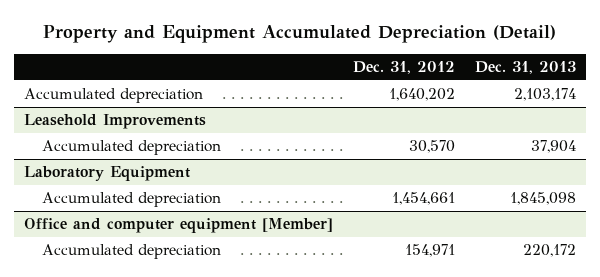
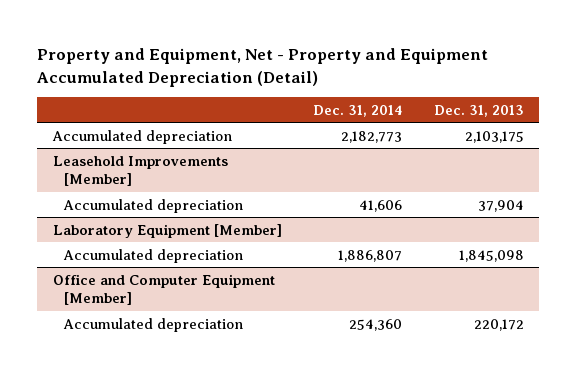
- Property and Equipment Accumulated Depreciation (Detail)
+ Property and Equipment, Net - Property and Equipment Accumulated Depreciation (Detail)
- | Dec. 31, 2012 | Dec. 31, 2013
+ | Dec. 31, 2014 | Dec. 31, 2013
- Accumulated depreciation | 1,640,202 | 2,103,174
- Leasehold Improvements
+ Accumulated depreciation | 2,182,773 | 2,103,175
+ Leasehold Improvements [Member]
- Laboratory Equipment
+ Laboratory Equipment [Member]
- Office and computer equipment [Member]
+ Office and Computer Equipment [Member]

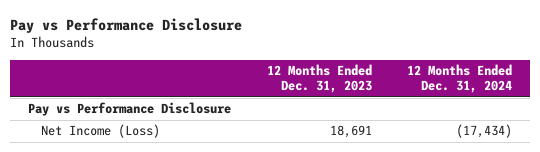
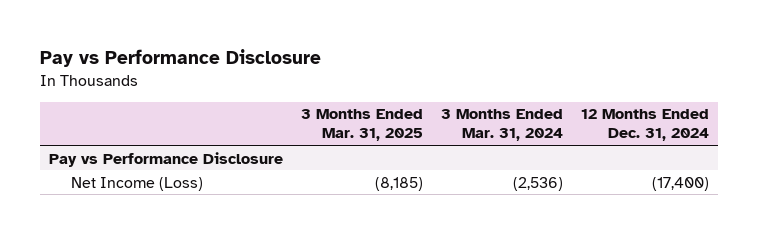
- | 12 Months Ended Dec. 31, 2023 | 12 Months Ended Dec. 31, 2024
+ | 3 Months Ended Mar. 31, 2025 | 3 Months Ended Mar. 31, 2024 | 12 Months Ended Dec. 31, 2024
- Net Income (Loss) | 18,691 | (17,434)
+ Net Income (Loss) | (8,185) | (2,536) | (17,400)

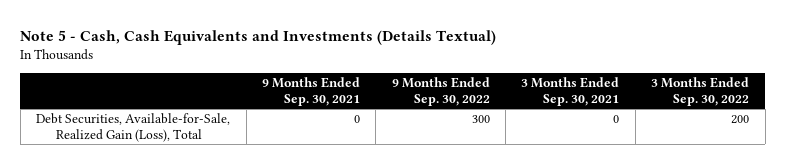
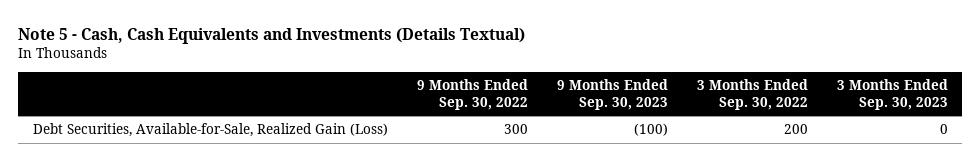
- | 9 Months Ended Sep. 30, 2021 | 9 Months Ended Sep. 30, 2022 | 3 Months Ended Sep. 30, 2021 | 3 Months Ended Sep. 30, 2022
+ | 9 Months Ended Sep. 30, 2022 | 9 Months Ended Sep. 30, 2023 | 3 Months Ended Sep. 30, 2022 | 3 Months Ended Sep. 30, 2023
- Debt Securities, Available-for-Sale, Realized Gain (Loss), Total | 0 | 300 | 0 | 200
+ Debt Securities, Available-for-Sale, Realized Gain (Loss) | 300 | (100) | 200 | 0

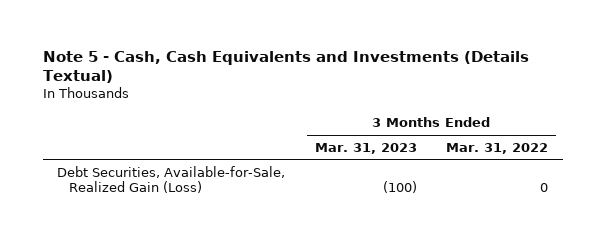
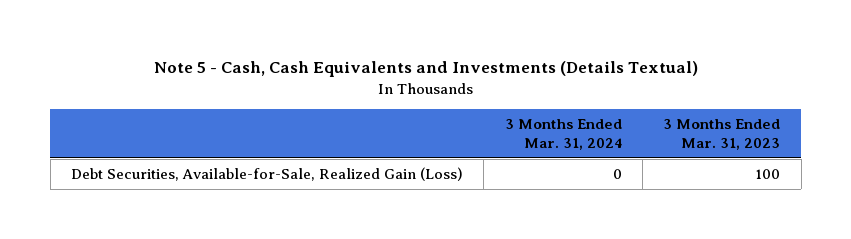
- | 3 Months Ended Mar. 31, 2023 | 3 Months Ended Mar. 31, 2022
+ | 3 Months Ended Mar. 31, 2024 | 3 Months Ended Mar. 31, 2023
- Debt Securities, Available-for-Sale, Realized Gain (Loss) | (100) | 0
+ Debt Securities, Available-for-Sale, Realized Gain (Loss) | 0 | 100

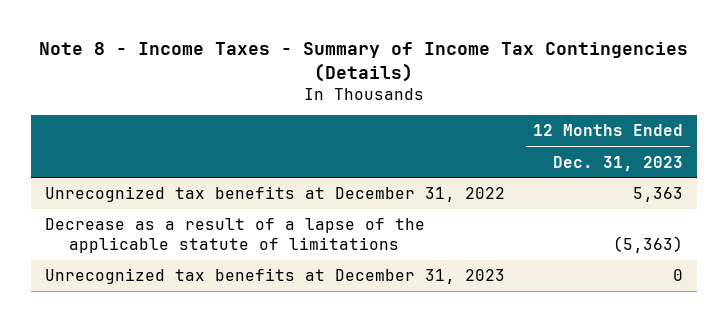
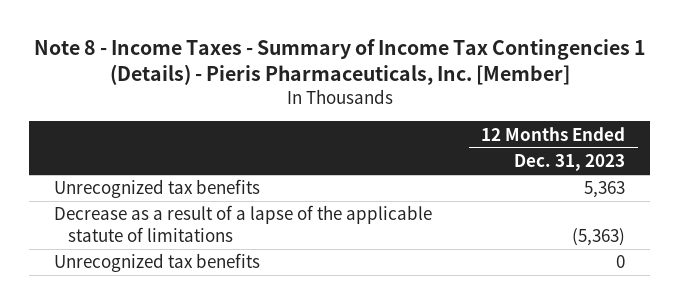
- Note 8 - Income Taxes - Summary of Income Tax Contingencies (Details)
+ Note 8 - Income Taxes - Summary of Income Tax Contingencies 1 (Details) - Pieris Pharmaceuticals, Inc. [Member]
- Unrecognized tax benefits at December 31, 2022 | 5,363
+ Unrecognized tax benefits | 5,363
- Unrecognized tax benefits at December 31, 2023 | 0
+ Unrecognized tax benefits | 0

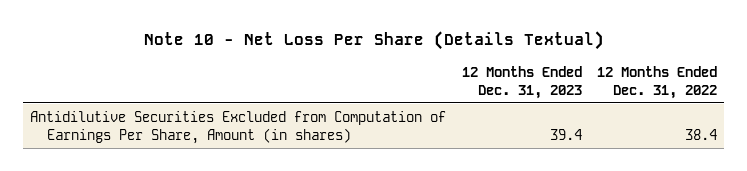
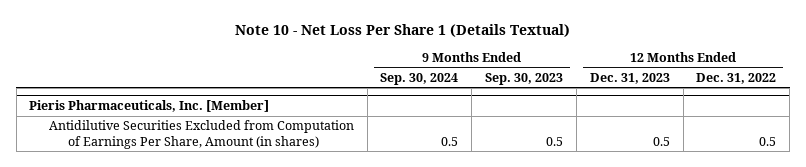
- Note 10 - Net Loss Per Share (Details Textual)
+ Note 10 - Net Loss Per Share 1 (Details Textual)
- | 12 Months Ended Dec. 31, 2023 | 12 Months Ended Dec. 31, 2022
+ | 9 Months Ended Sep. 30, 2024 | 9 Months Ended Sep. 30, 2023 | 12 Months Ended Dec. 31, 2023 | 12 Months Ended Dec. 31, 2022
- Antidilutive Securities Excluded from Computation of Earnings Per Share, Amount (in shares) | 39.4 | 38.4
+ Pieris Pharmaceuticals, Inc. [Member]
+ Antidilutive Securities Excluded from Computation of Earnings Per Share, Amount (in shares) | 0.5 | 0.5 | 0.5 | 0.5

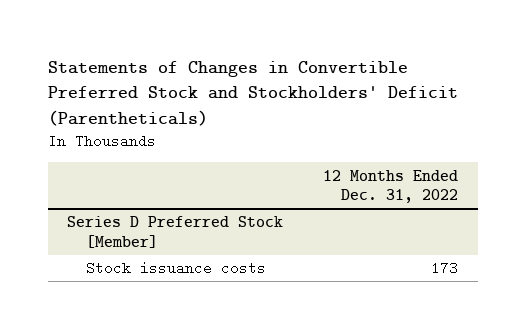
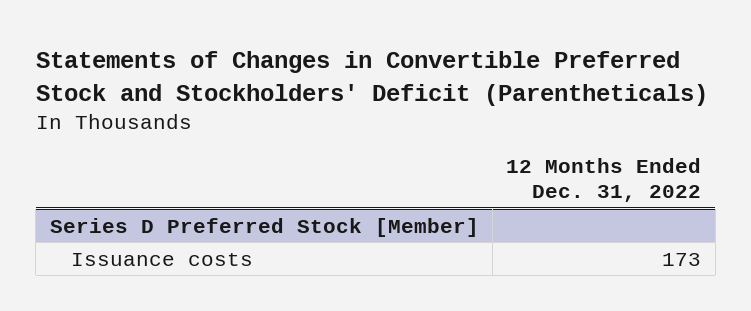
@ Series D Preferred Stock [Member]
- Stock issuance costs | 173
+ Issuance costs | 173

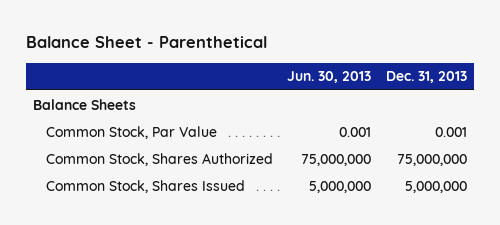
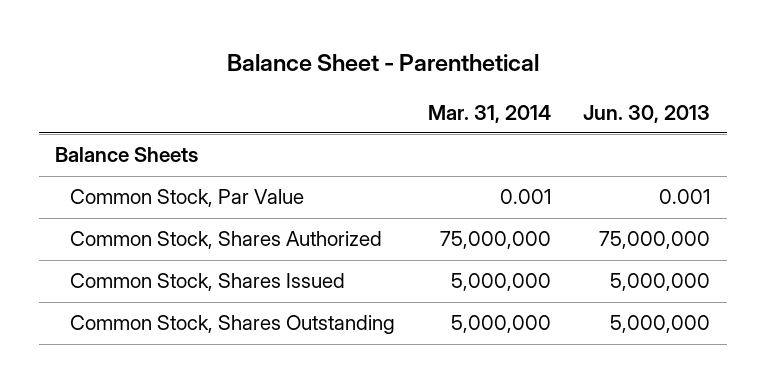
- | Jun. 30, 2013 | Dec. 31, 2013
+ | Mar. 31, 2014 | Jun. 30, 2013
+ Common Stock, Shares Outstanding | 5,000,000 | 5,000,000

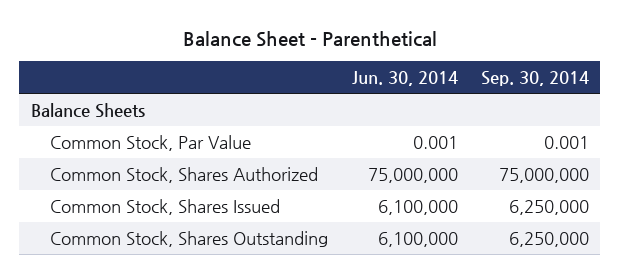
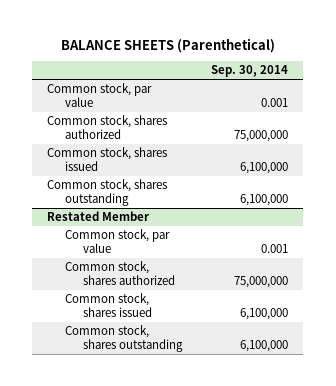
- Balance Sheet - Parenthetical
+ BALANCE SHEETS (Parenthetical)
- | Jun. 30, 2014 | Sep. 30, 2014
+ | Sep. 30, 2014
- Balance Sheets
- Common Stock, Par Value | 0.001 | 0.001
- Common Stock, Shares Authorized | 75,000,000 | 75,000,000
- Common Stock, Shares Issued | 6,100,000 | 6,250,000
- Common Stock, Shares Outstanding | 6,100,000 | 6,250,000
+ Common stock, par value | 0.001
+ Common stock, shares authorized | 75,000,000
+ Common stock, shares issued | 6,100,000
+ Common stock, shares outstanding | 6,100,000
+ Restated Member
+ Common stock, par value | 0.001
+ Common stock, shares authorized | 75,000,000
+ Common stock, shares issued | 6,100,000
+ Common stock, shares outstanding | 6,100,000

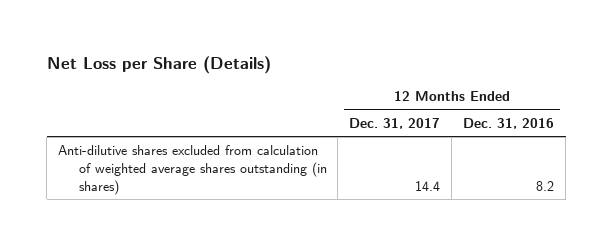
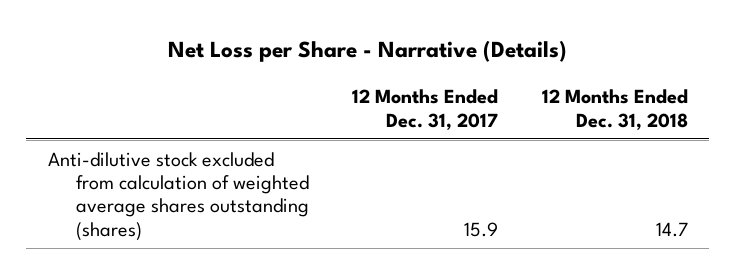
- Net Loss per Share (Details)
+ Net Loss per Share - Narrative (Details)
- | 12 Months Ended Dec. 31, 2017 | 12 Months Ended Dec. 31, 2016
+ | 12 Months Ended Dec. 31, 2017 | 12 Months Ended Dec. 31, 2018
- Anti-dilutive shares excluded from calculation of weighted average shares outstanding (in shares) | 14.4 | 8.2
+ Anti-dilutive stock excluded from calculation of weighted average shares outstanding (shares) | 15.9 | 14.7

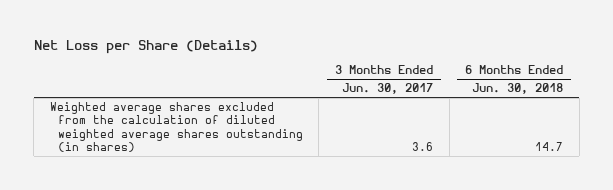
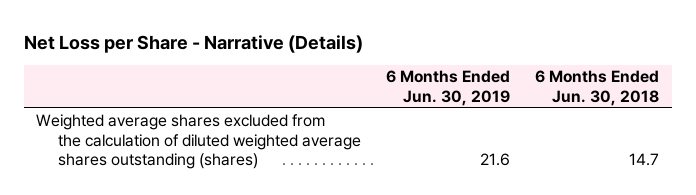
- Net Loss per Share (Details)
+ Net Loss per Share - Narrative (Details)
- | 3 Months Ended Jun. 30, 2017 | 6 Months Ended Jun. 30, 2018
+ | 6 Months Ended Jun. 30, 2019 | 6 Months Ended Jun. 30, 2018
- Weighted average shares excluded from the calculation of diluted weighted average shares outstanding (in shares) | 3.6 | 14.7
+ Weighted average shares excluded from the calculation of diluted weighted average shares outstanding (shares) | 21.6 | 14.7

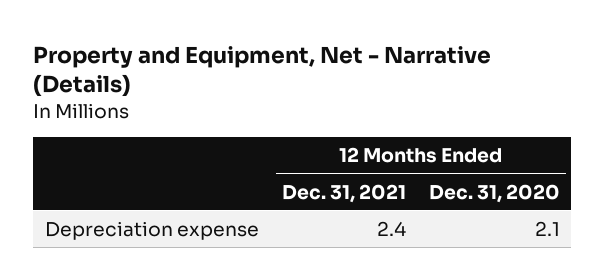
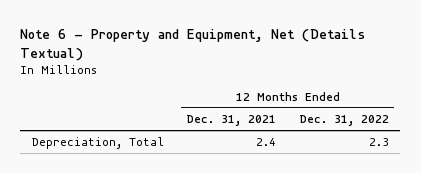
- Property and Equipment, Net - Narrative (Details)
+ Note 6 - Property and Equipment, Net (Details Textual)
- | 12 Months Ended Dec. 31, 2021 | 12 Months Ended Dec. 31, 2020
+ | 12 Months Ended Dec. 31, 2021 | 12 Months Ended Dec. 31, 2022
- Depreciation expense | 2.4 | 2.1
+ Depreciation, Total | 2.4 | 2.3

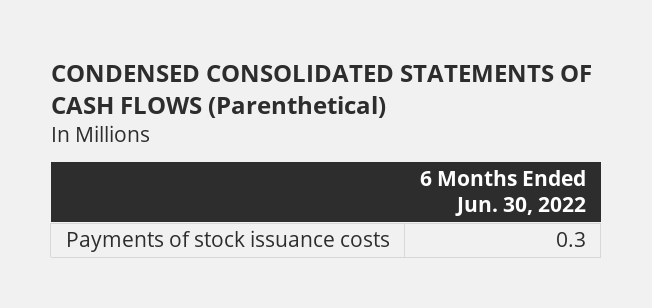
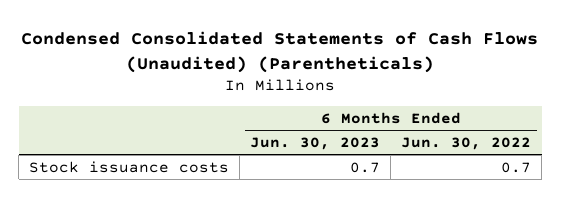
- CONDENSED CONSOLIDATED STATEMENTS OF CASH FLOWS (Parenthetical)
+ Condensed Consolidated Statements of Cash Flows (Unaudited) (Parentheticals)
- | 6 Months Ended Jun. 30, 2022
+ | 6 Months Ended Jun. 30, 2023 | 6 Months Ended Jun. 30, 2022
- Payments of stock issuance costs | 0.3
+ Stock issuance costs | 0.7 | 0.7

